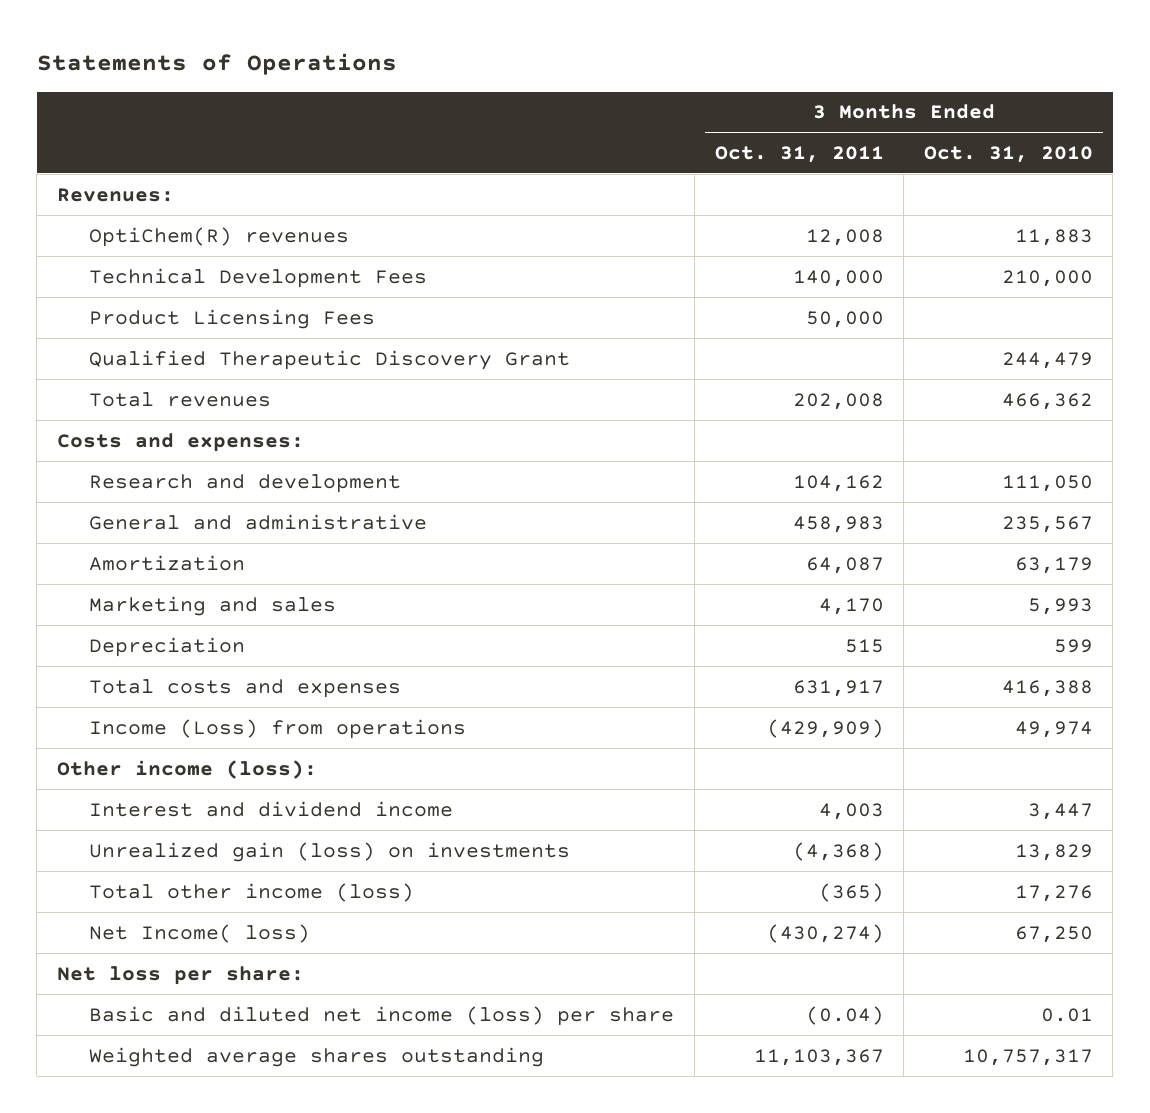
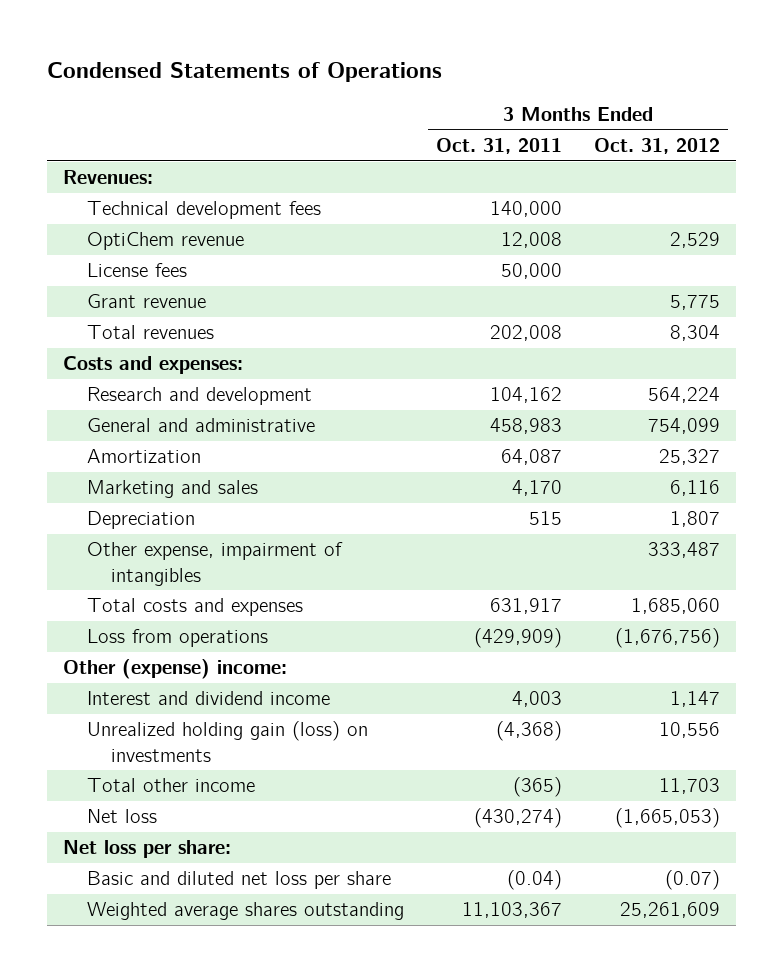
- Statements of Operations
+ Condensed Statements of Operations
- | 3 Months Ended Oct. 31, 2011 | 3 Months Ended Oct. 31, 2010
+ | 3 Months Ended Oct. 31, 2011 | 3 Months Ended Oct. 31, 2012
- OptiChem(R) revenues | 12,008 | 11,883
- Technical Development Fees | 140,000 | 210,000
- Product Licensing Fees | 50,000 |
- Qualified Therapeutic Discovery Grant | | 244,479
+ Technical development fees | 140,000 |
+ OptiChem revenue | 12,008 | 2,529
+ License fees | 50,000 |
+ Grant revenue | | 5,775
+ Other expense, impairment of intangibles | | 333,487
- Income (Loss) from operations | (429,909) | 49,974
- Other income (loss):
+ Loss from operations | (429,909) | (1,676,756)
+ Other (expense) income:
- Unrealized gain (loss) on investments | (4,368) | 13,829
- Total other income (loss) | (365) | 17,276
- Net Income( loss) | (430,274) | 67,250
+ Unrealized holding gain (loss) on investments | (4,368) | 10,556
+ Total other income | (365) | 11,703
+ Net loss | (430,274) | (1,665,053)
- Basic and diluted net income (loss) per share | (0.04) | 0.01
+ Basic and diluted net loss per share | (0.04) | (0.07)

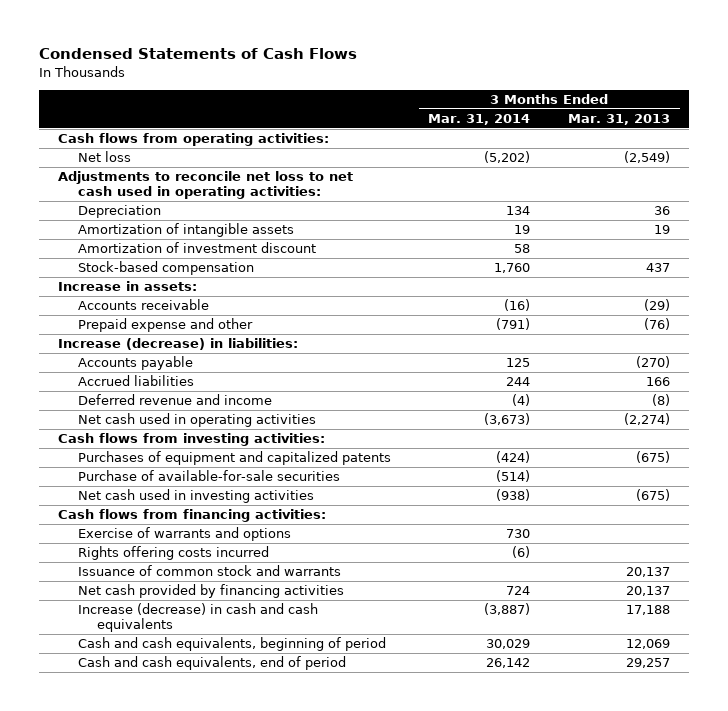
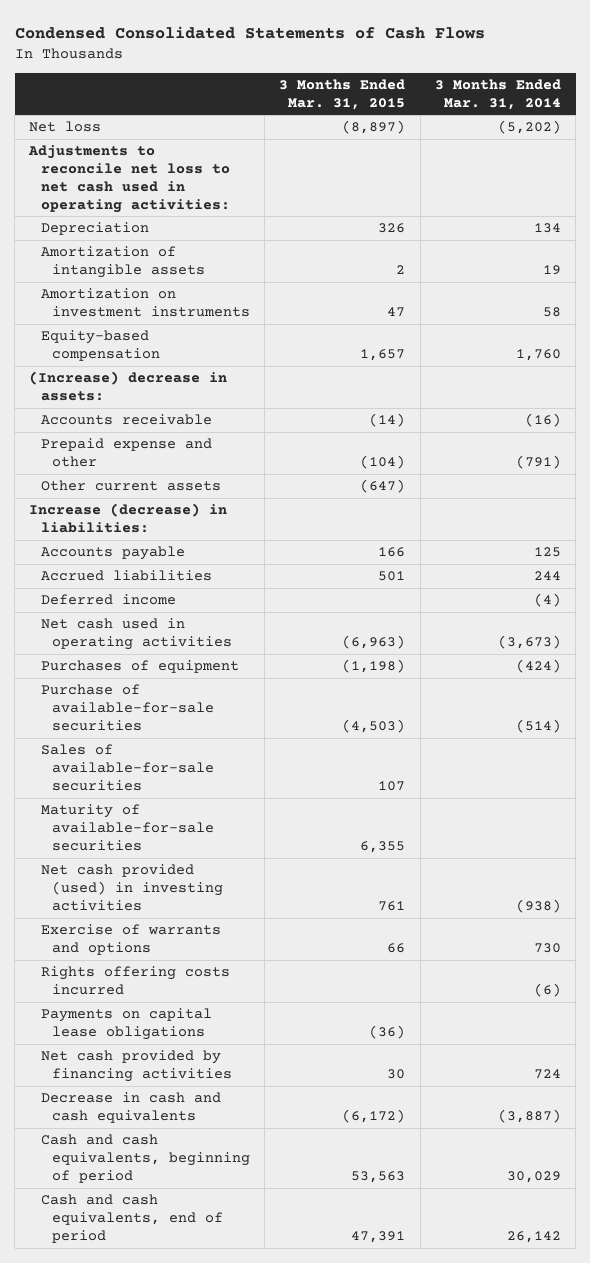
- Condensed Statements of Cash Flows
+ Condensed Consolidated Statements of Cash Flows
- | 3 Months Ended Mar. 31, 2014 | 3 Months Ended Mar. 31, 2013
+ | 3 Months Ended Mar. 31, 2015 | 3 Months Ended Mar. 31, 2014
- Cash flows from operating activities:
- Amortization of investment discount | 58 |
- Stock-based compensation | 1,760 | 437
- Increase in assets:
+ Amortization on investment instruments | 47 | 58
+ Equity-based compensation | 1,657 | 1,760
+ (Increase) decrease in assets:
+ Other current assets | (647) |
- Deferred revenue and income | (4) | (8)
+ Deferred income | | (4)
- Cash flows from investing activities:
- Purchases of equipment and capitalized patents | (424) | (675)
+ Purchases of equipment | (1,198) | (424)
- Net cash used in investing activities | (938) | (675)
- Cash flows from financing activities:
+ Sales of available-for-sale securities | 107 |
+ Maturity of available-for-sale securities | 6,355 |
+ Net cash provided (used) in investing activities | 761 | (938)
- Issuance of common stock and warrants | | 20,137
+ Payments on capital lease obligations | (36) |
- Increase (decrease) in cash and cash equivalents | (3,887) | 17,188
+ Decrease in cash and cash equivalents | (6,172) | (3,887)

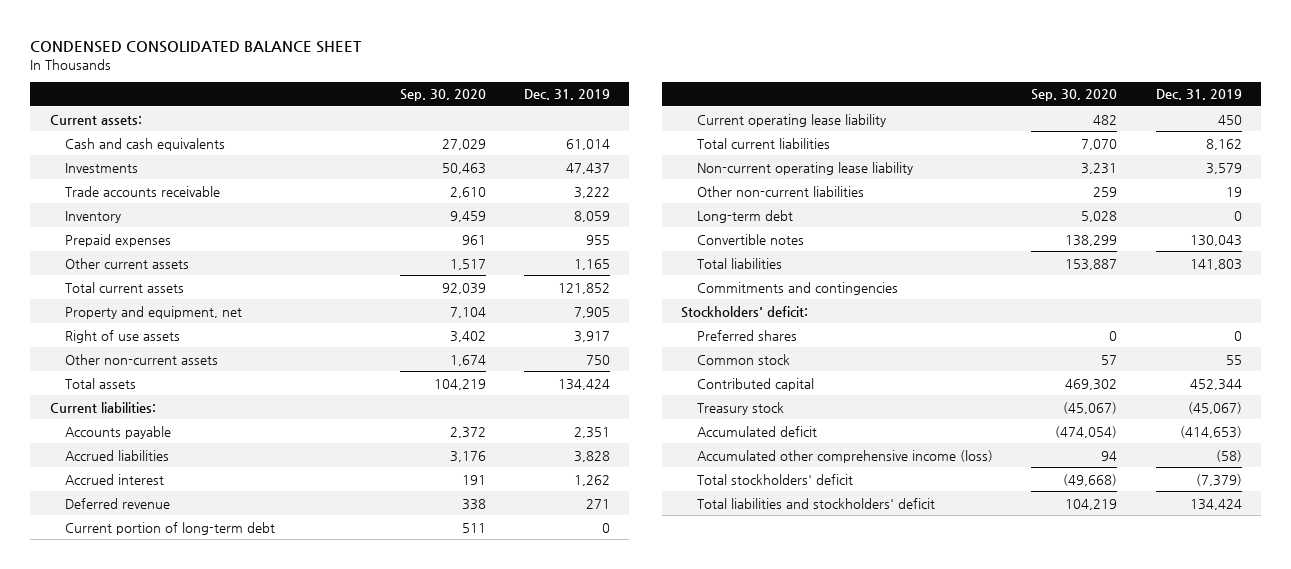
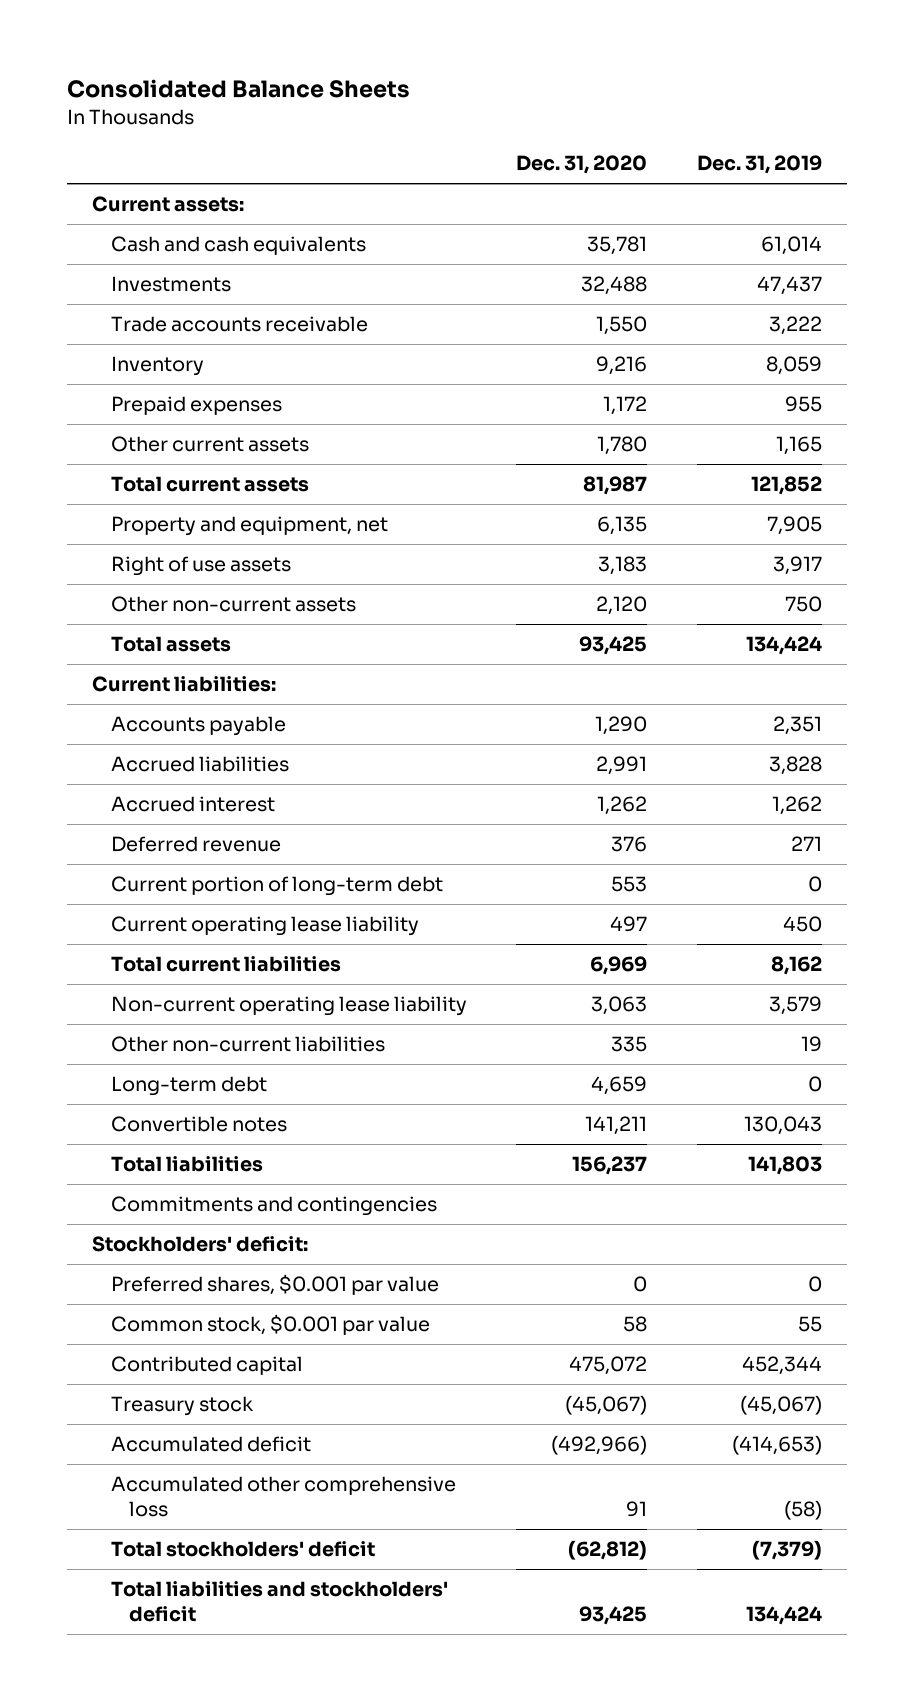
- CONDENSED CONSOLIDATED BALANCE SHEET
+ Consolidated Balance Sheets
- | Sep. 30, 2020 | Dec. 31, 2019
+ | Dec. 31, 2020 | Dec. 31, 2019
- Preferred shares | 0 | 0
- Common stock | 57 | 55
+ Preferred shares, $0.001 par value | 0 | 0
+ Common stock, $0.001 par value | 58 | 55
- Accumulated other comprehensive income (loss) | 94 | (58)
+ Accumulated other comprehensive loss | 91 | (58)

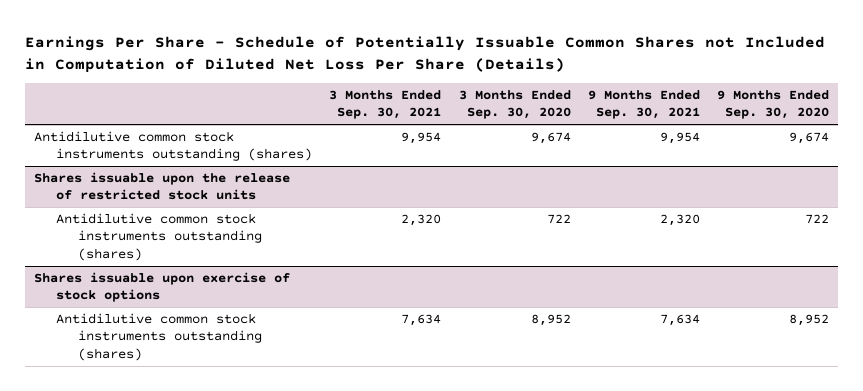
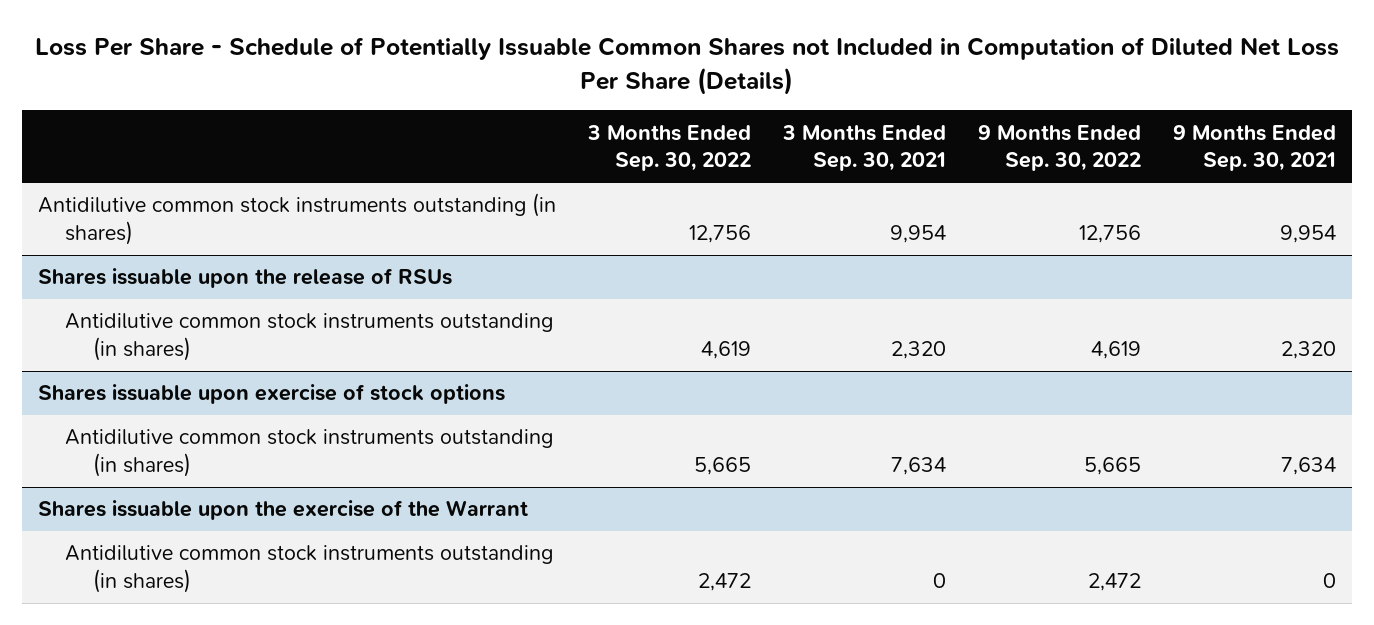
- Earnings Per Share - Schedule of Potentially Issuable Common Shares not Included in Computation of Diluted Net Loss Per Share (Details)
+ Loss Per Share - Schedule of Potentially Issuable Common Shares not Included in Computation of Diluted Net Loss Per Share (Details)
- | 3 Months Ended Sep. 30, 2021 | 3 Months Ended Sep. 30, 2020 | 9 Months Ended Sep. 30, 2021 | 9 Months Ended Sep. 30, 2020
+ | 3 Months Ended Sep. 30, 2022 | 3 Months Ended Sep. 30, 2021 | 9 Months Ended Sep. 30, 2022 | 9 Months Ended Sep. 30, 2021
- Antidilutive common stock instruments outstanding (shares) | 9,954 | 9,674 | 9,954 | 9,674
- Shares issuable upon the release of restricted stock units
- Antidilutive common stock instruments outstanding (shares) | 2,320 | 722 | 2,320 | 722
+ Antidilutive common stock instruments outstanding (in shares) | 12,756 | 9,954 | 12,756 | 9,954
+ Shares issuable upon the release of RSUs
+ Antidilutive common stock instruments outstanding (in shares) | 4,619 | 2,320 | 4,619 | 2,320
@ Shares issuable upon exercise of stock options
- Antidilutive common stock instruments outstanding (shares) | 7,634 | 8,952 | 7,634 | 8,952
+ Antidilutive common stock instruments outstanding (in shares) | 5,665 | 7,634 | 5,665 | 7,634
+ Shares issuable upon the exercise of the Warrant
+ Antidilutive common stock instruments outstanding (in shares) | 2,472 | 0 | 2,472 | 0

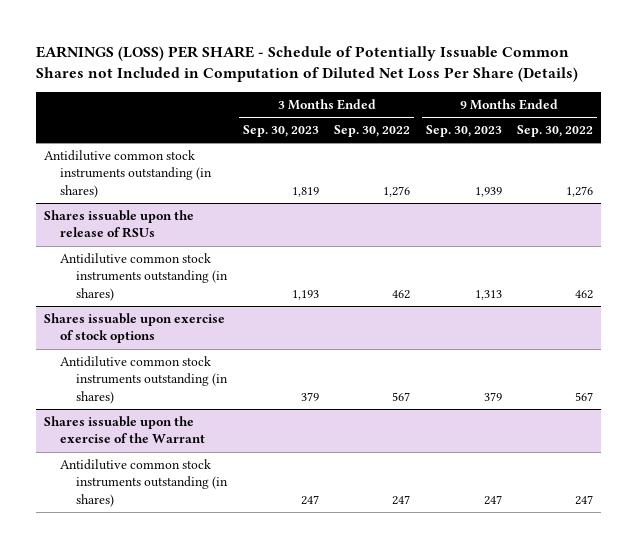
- Loss Per Share - Schedule of Potentially Issuable Common Shares not Included in Computation of Diluted Net Loss Per Share (Details)
+ EARNINGS (LOSS) PER SHARE - Schedule of Potentially Issuable Common Shares not Included in Computation of Diluted Net Loss Per Share (Details)
- | 3 Months Ended Sep. 30, 2022 | 3 Months Ended Sep. 30, 2021 | 9 Months Ended Sep. 30, 2022 | 9 Months Ended Sep. 30, 2021
+ | 3 Months Ended Sep. 30, 2023 | 3 Months Ended Sep. 30, 2022 | 9 Months Ended Sep. 30, 2023 | 9 Months Ended Sep. 30, 2022
- Antidilutive common stock instruments outstanding (in shares) | 12,756 | 9,954 | 12,756 | 9,954
+ Antidilutive common stock instruments outstanding (in shares) | 1,819 | 1,276 | 1,939 | 1,276
@ Shares issuable upon the release of RSUs
- Antidilutive common stock instruments outstanding (in shares) | 4,619 | 2,320 | 4,619 | 2,320
+ Antidilutive common stock instruments outstanding (in shares) | 1,193 | 462 | 1,313 | 462
@ Shares issuable upon exercise of stock options
- Antidilutive common stock instruments outstanding (in shares) | 5,665 | 7,634 | 5,665 | 7,634
+ Antidilutive common stock instruments outstanding (in shares) | 379 | 567 | 379 | 567
@ Shares issuable upon the exercise of the Warrant
- Antidilutive common stock instruments outstanding (in shares) | 2,472 | 0 | 2,472 | 0
+ Antidilutive common stock instruments outstanding (in shares) | 247 | 247 | 247 | 247

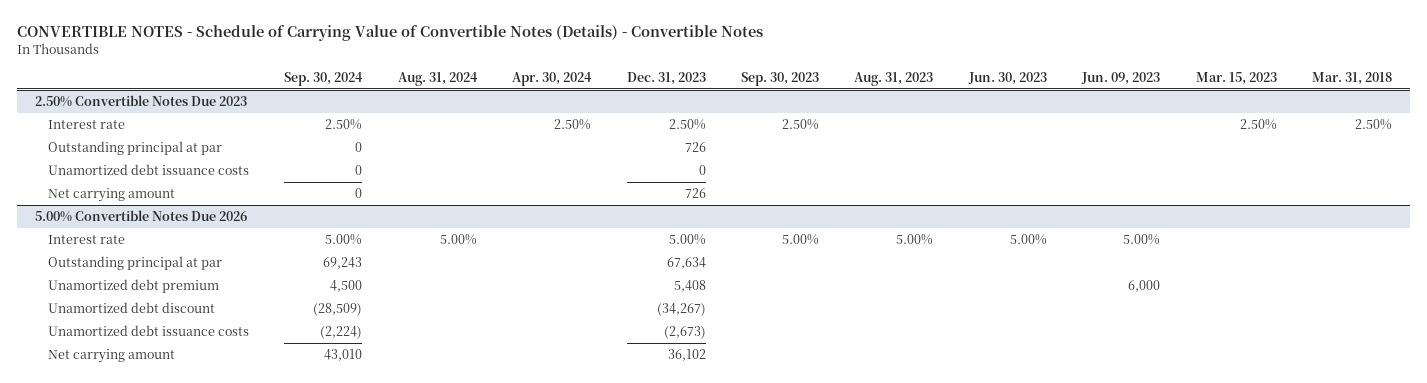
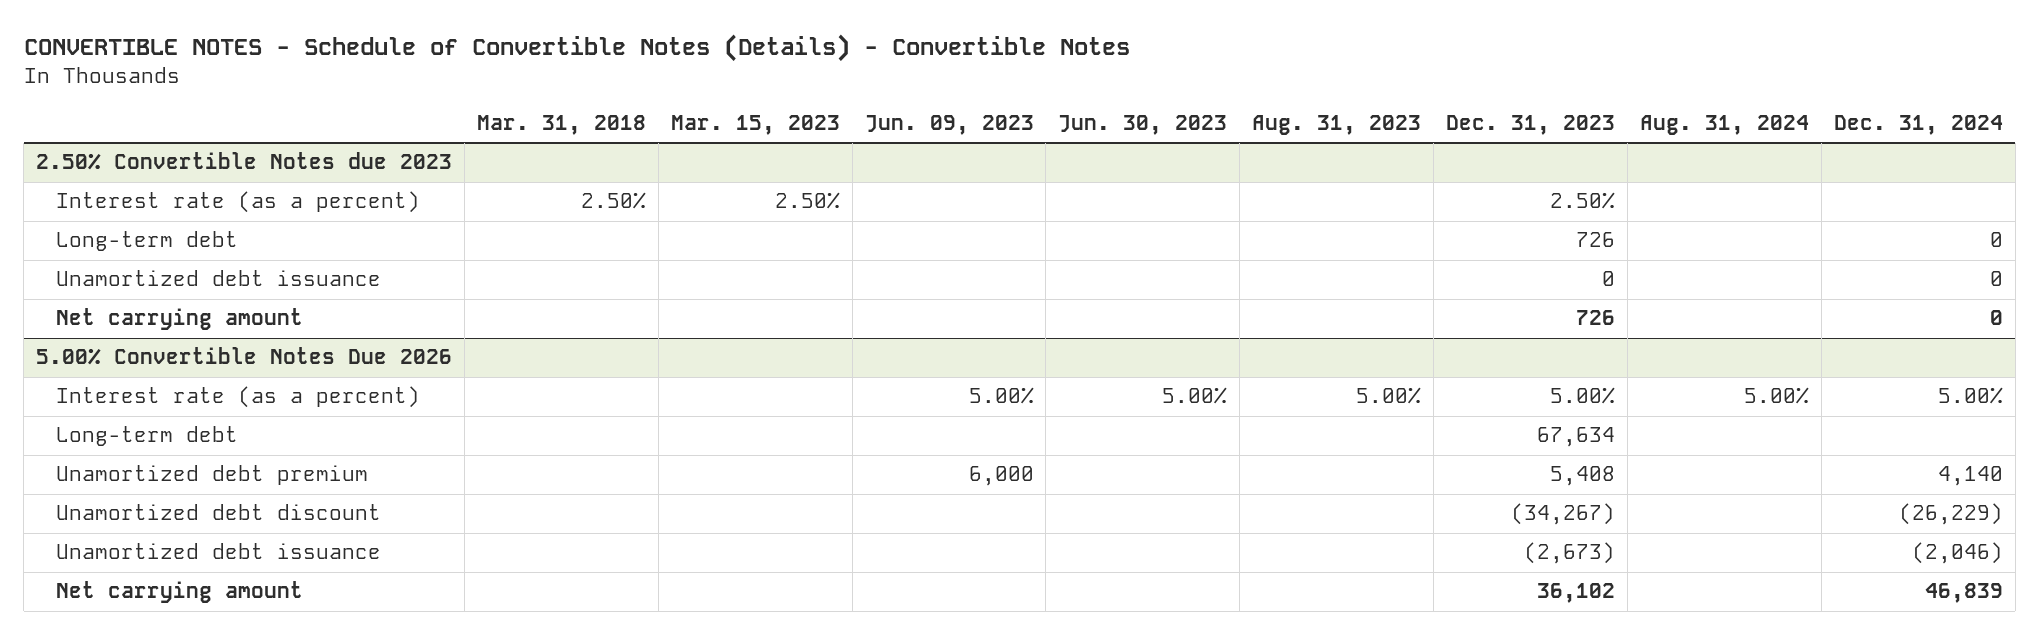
- CONVERTIBLE NOTES - Schedule of Carrying Value of Convertible Notes (Details) - Convertible Notes
+ CONVERTIBLE NOTES - Schedule of Convertible Notes (Details) - Convertible Notes
- | Sep. 30, 2024 | Aug. 31, 2024 | Apr. 30, 2024 | Dec. 31, 2023 | Sep. 30, 2023 | Aug. 31, 2023 | Jun. 30, 2023 | Jun. 09, 2023 | Mar. 15, 2023 | Mar. 31, 2018
+ | Mar. 31, 2018 | Mar. 15, 2023 | Jun. 09, 2023 | Jun. 30, 2023 | Aug. 31, 2023 | Dec. 31, 2023 | Aug. 31, 2024 | Dec. 31, 2024
- 2.50% Convertible Notes Due 2023
- Interest rate | 2.50% | | 2.50% | 2.50% | 2.50% | | | | 2.50% | 2.50%
- Outstanding principal at par | 0 | | | 726 | | | | | |
- Unamortized debt issuance costs | 0 | | | 0 | | | | | |
+ 2.50% Convertible Notes due 2023
+ Interest rate (as a percent) | 2.50% | 2.50% | | | | 2.50% | |
+ Long-term debt | | | | | | 726 | | 0
+ Unamortized debt issuance | | | | | | 0 | | 0
@ 5.00% Convertible Notes Due 2026
- Interest rate | 5.00% | 5.00% | | 5.00% | 5.00% | 5.00% | 5.00% | 5.00% | |
- Outstanding principal at par | 69,243 | | | 67,634 | | | | | |
+ Interest rate (as a percent) | | | 5.00% | 5.00% | 5.00% | 5.00% | 5.00% | 5.00%
+ Long-term debt | | | | | | 67,634 | |
- Unamortized debt issuance costs | (2,224) | | | (2,673) | | | | | |
+ Unamortized debt issuance | | | | | | (2,673) | | (2,046)

